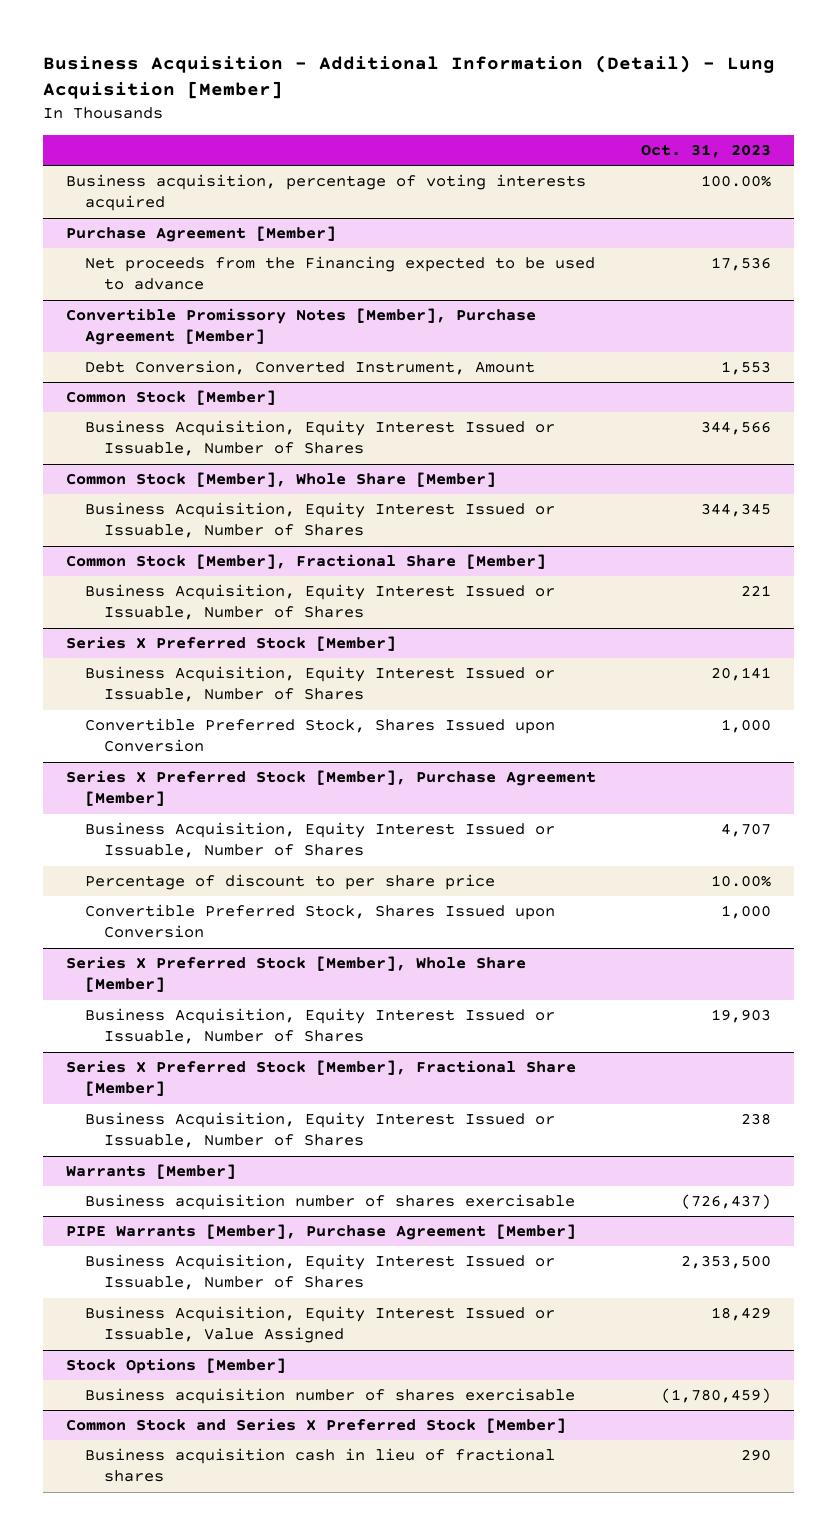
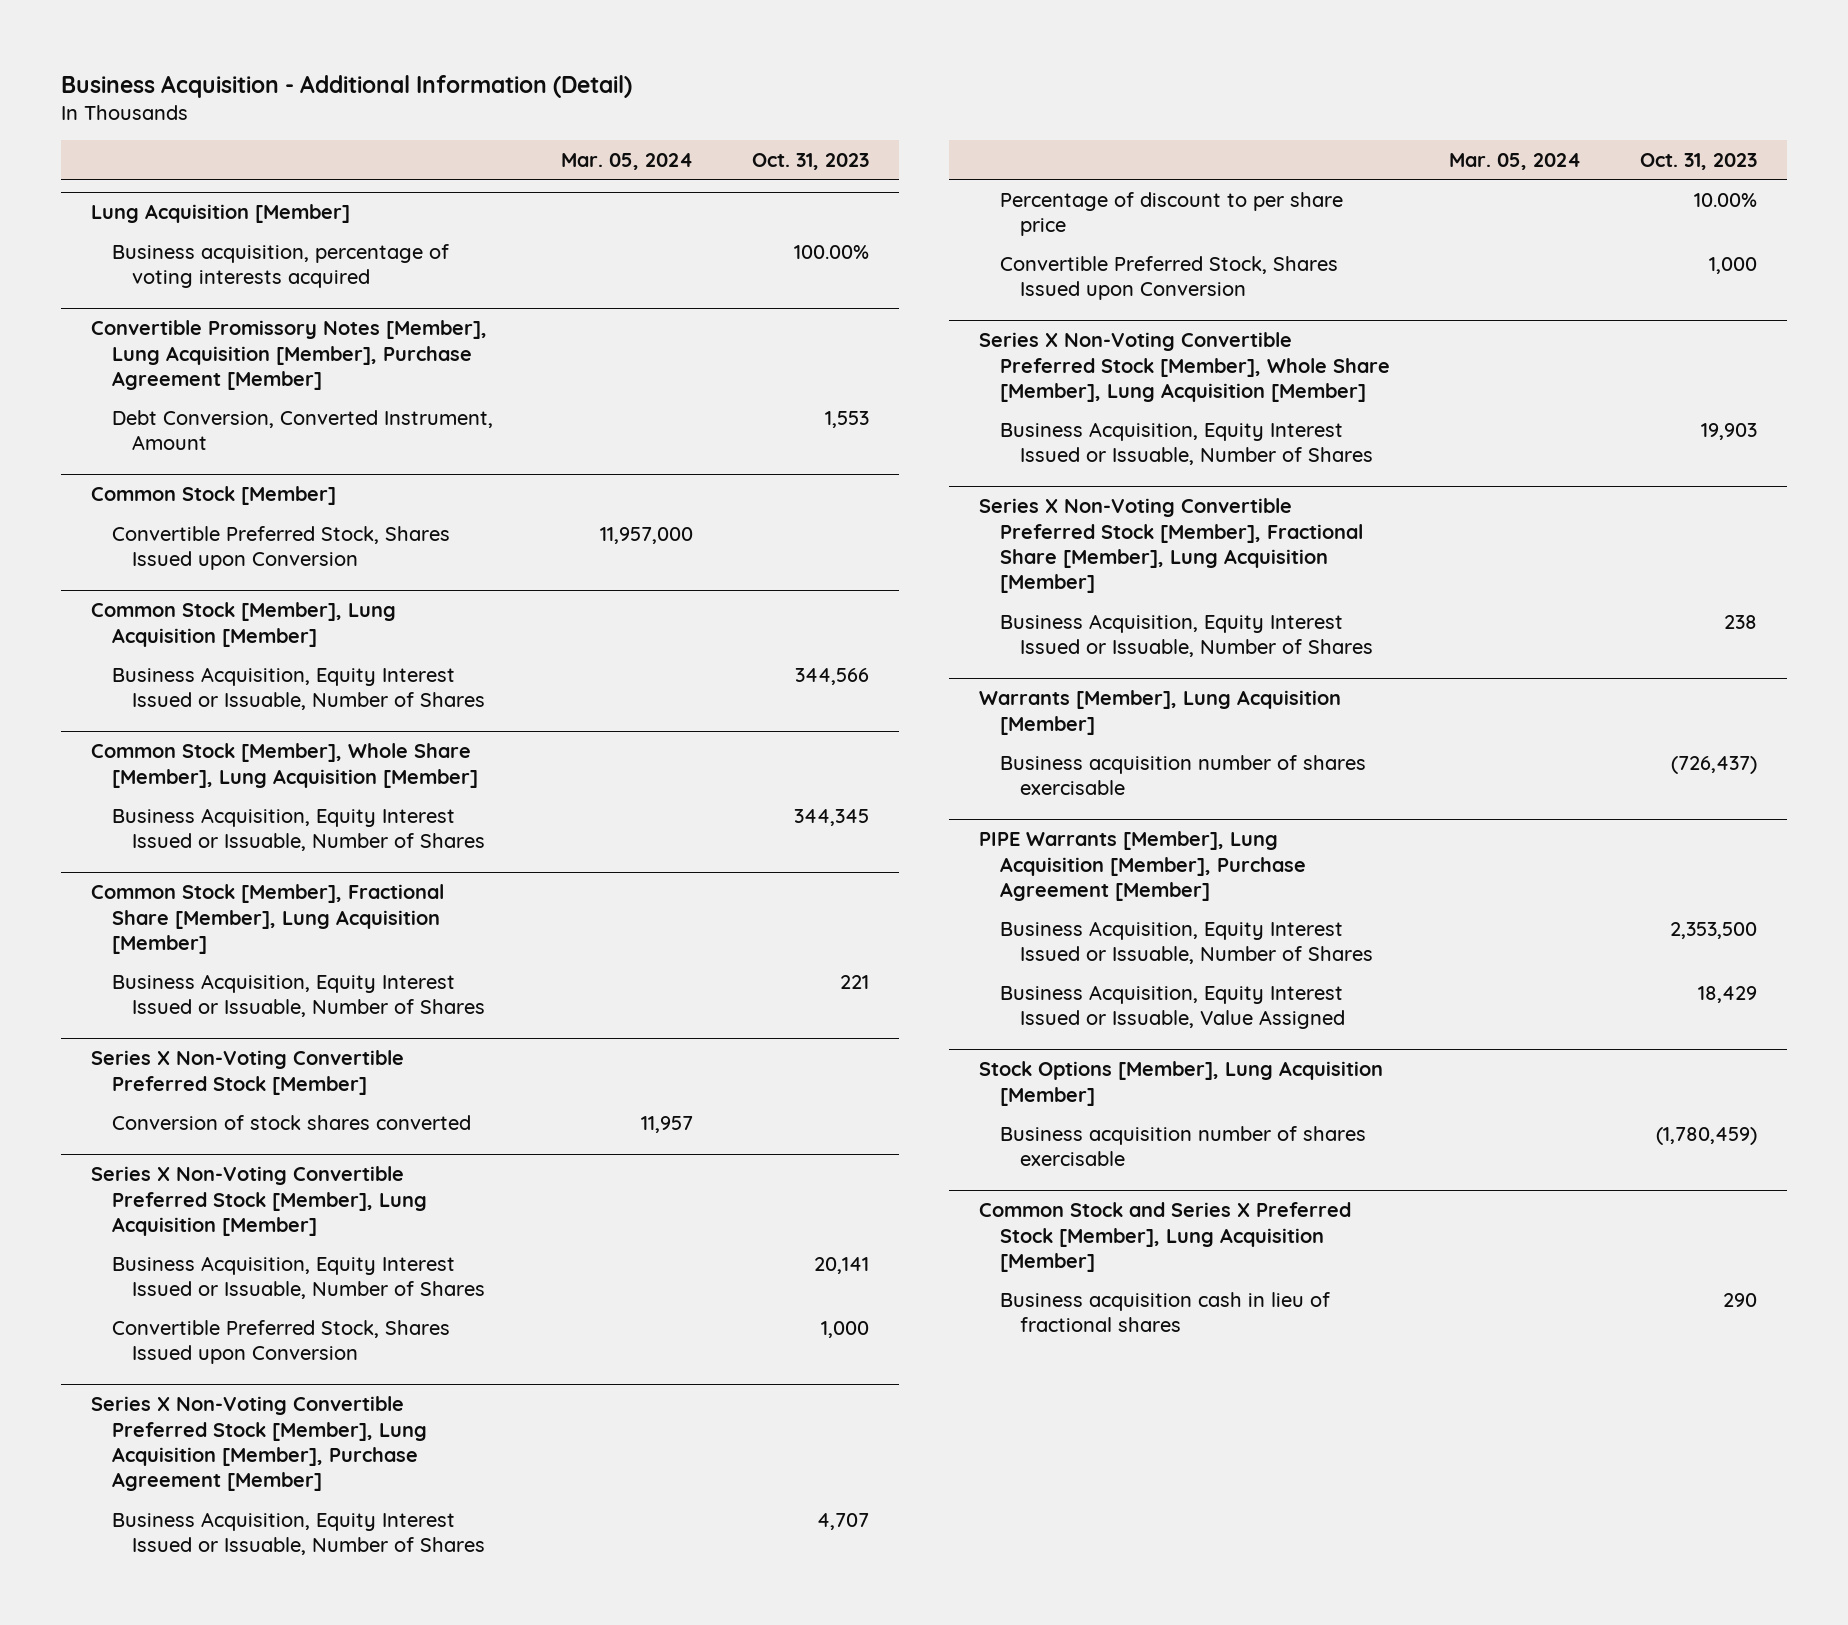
- Business Acquisition - Additional Information (Detail) - Lung Acquisition [Member]
+ Business Acquisition - Additional Information (Detail)
- | Oct. 31, 2023
+ | Mar. 05, 2024 | Oct. 31, 2023
+ Lung Acquisition [Member]
- Purchase Agreement [Member]
- Net proceeds from the Financing expected to be used to advance | 17,536
- Convertible Promissory Notes [Member], Purchase Agreement [Member]
+ Convertible Promissory Notes [Member], Lung Acquisition [Member], Purchase Agreement [Member]
@ Common Stock [Member]
+ Convertible Preferred Stock, Shares Issued upon Conversion | 11,957,000 |
+ Common Stock [Member], Lung Acquisition [Member]
- Common Stock [Member], Whole Share [Member]
+ Common Stock [Member], Whole Share [Member], Lung Acquisition [Member]
- Common Stock [Member], Fractional Share [Member]
+ Common Stock [Member], Fractional Share [Member], Lung Acquisition [Member]
- Series X Preferred Stock [Member]
+ Series X Non-Voting Convertible Preferred Stock [Member]
+ Conversion of stock shares converted | 11,957 |
+ Series X Non-Voting Convertible Preferred Stock [Member], Lung Acquisition [Member]
- Series X Preferred Stock [Member], Purchase Agreement [Member]
+ Series X Non-Voting Convertible Preferred Stock [Member], Lung Acquisition [Member], Purchase Agreement [Member]
- Series X Preferred Stock [Member], Whole Share [Member]
+ Series X Non-Voting Convertible Preferred Stock [Member], Whole Share [Member], Lung Acquisition [Member]
- Series X Preferred Stock [Member], Fractional Share [Member]
+ Series X Non-Voting Convertible Preferred Stock [Member], Fractional Share [Member], Lung Acquisition [Member]
- Warrants [Member]
+ Warrants [Member], Lung Acquisition [Member]
- PIPE Warrants [Member], Purchase Agreement [Member]
+ PIPE Warrants [Member], Lung Acquisition [Member], Purchase Agreement [Member]
- Stock Options [Member]
+ Stock Options [Member], Lung Acquisition [Member]
- Common Stock and Series X Preferred Stock [Member]
+ Common Stock and Series X Preferred Stock [Member], Lung Acquisition [Member]

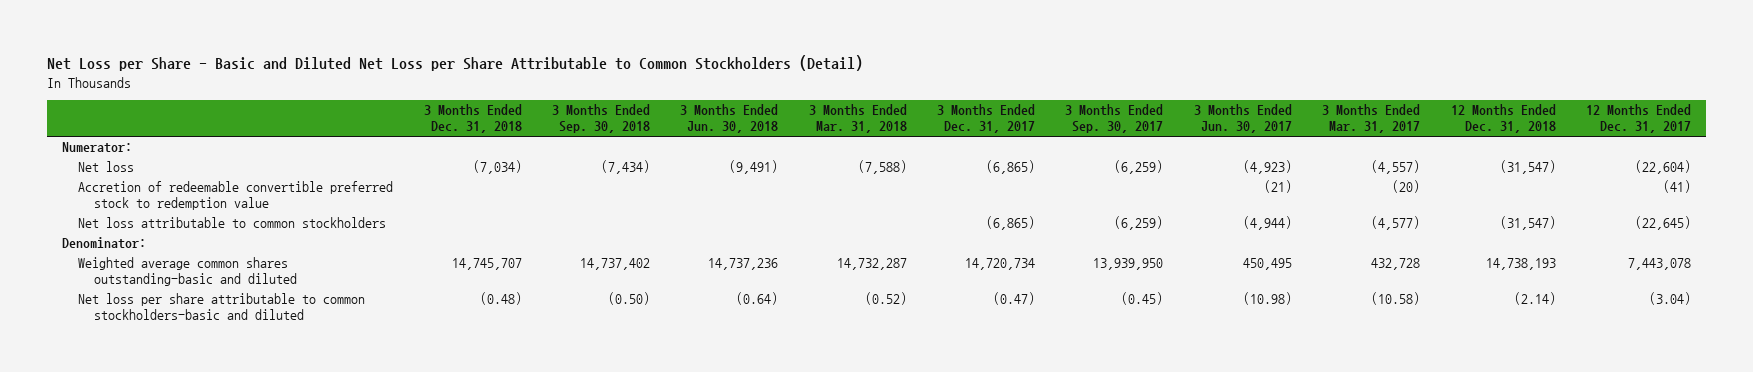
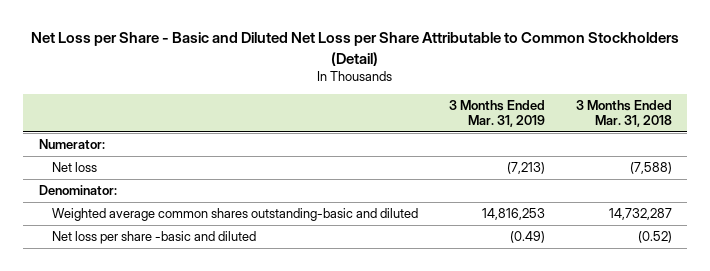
- | 3 Months Ended Dec. 31, 2018 | 3 Months Ended Sep. 30, 2018 | 3 Months Ended Jun. 30, 2018 | 3 Months Ended Mar. 31, 2018 | 3 Months Ended Dec. 31, 2017 | 3 Months Ended Sep. 30, 2017 | 3 Months Ended Jun. 30, 2017 | 3 Months Ended Mar. 31, 2017 | 12 Months Ended Dec. 31, 2018 | 12 Months Ended Dec. 31, 2017
+ | 3 Months Ended Mar. 31, 2019 | 3 Months Ended Mar. 31, 2018
- Accretion of redeemable convertible preferred stock to redemption value | | | | | | | (21) | (20) | | (41)
- Net loss attributable to common stockholders | | | | | (6,865) | (6,259) | (4,944) | (4,577) | (31,547) | (22,645)
- Net loss per share attributable to common stockholders-basic and diluted | (0.48) | (0.50) | (0.64) | (0.52) | (0.47) | (0.45) | (10.98) | (10.58) | (2.14) | (3.04)
+ Net loss per share -basic and diluted | (0.49) | (0.52)

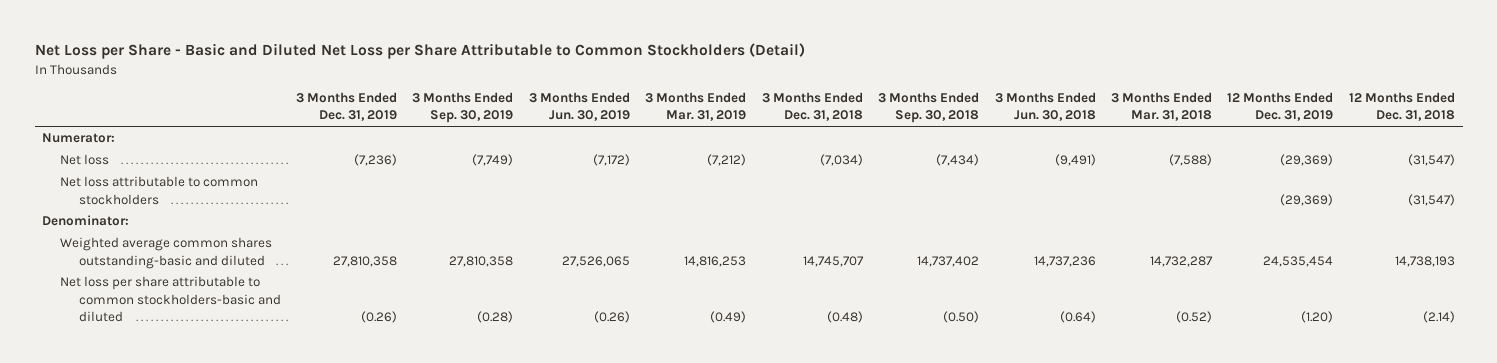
- | 3 Months Ended Mar. 31, 2019 | 3 Months Ended Mar. 31, 2018
+ | 3 Months Ended Dec. 31, 2019 | 3 Months Ended Sep. 30, 2019 | 3 Months Ended Jun. 30, 2019 | 3 Months Ended Mar. 31, 2019 | 3 Months Ended Dec. 31, 2018 | 3 Months Ended Sep. 30, 2018 | 3 Months Ended Jun. 30, 2018 | 3 Months Ended Mar. 31, 2018 | 12 Months Ended Dec. 31, 2019 | 12 Months Ended Dec. 31, 2018
- Net loss | (7,213) | (7,588)
+ Net loss | (7,236) | (7,749) | (7,172) | (7,212) | (7,034) | (7,434) | (9,491) | (7,588) | (29,369) | (31,547)
+ Net loss attributable to common stockholders | | | | | | | | | (29,369) | (31,547)
- Net loss per share -basic and diluted | (0.49) | (0.52)
+ Net loss per share attributable to common stockholders-basic and diluted | (0.26) | (0.28) | (0.26) | (0.49) | (0.48) | (0.50) | (0.64) | (0.52) | (1.20) | (2.14)

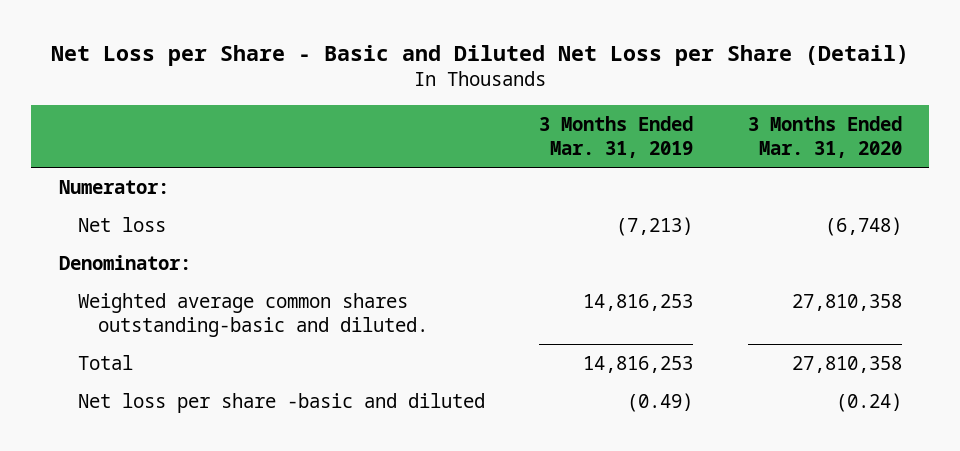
- Net Loss per Share - Basic and Diluted Net Loss per Share Attributable to Common Stockholders (Detail)
+ Net Loss per Share - Basic and Diluted Net Loss per Share (Detail)
- | 3 Months Ended Dec. 31, 2019 | 3 Months Ended Sep. 30, 2019 | 3 Months Ended Jun. 30, 2019 | 3 Months Ended Mar. 31, 2019 | 3 Months Ended Dec. 31, 2018 | 3 Months Ended Sep. 30, 2018 | 3 Months Ended Jun. 30, 2018 | 3 Months Ended Mar. 31, 2018 | 12 Months Ended Dec. 31, 2019 | 12 Months Ended Dec. 31, 2018
+ | 3 Months Ended Mar. 31, 2019 | 3 Months Ended Mar. 31, 2020
- Net loss | (7,236) | (7,749) | (7,172) | (7,212) | (7,034) | (7,434) | (9,491) | (7,588) | (29,369) | (31,547)
- Net loss attributable to common stockholders | | | | | | | | | (29,369) | (31,547)
+ Net loss | (7,213) | (6,748)
- Weighted average common shares outstanding-basic and diluted | 27,810,358 | 27,810,358 | 27,526,065 | 14,816,253 | 14,745,707 | 14,737,402 | 14,737,236 | 14,732,287 | 24,535,454 | 14,738,193
- Net loss per share attributable to common stockholders-basic and diluted | (0.26) | (0.28) | (0.26) | (0.49) | (0.48) | (0.50) | (0.64) | (0.52) | (1.20) | (2.14)
+ Weighted average common shares outstanding-basic and diluted. | 14,816,253 | 27,810,358
+ Total | 14,816,253 | 27,810,358
+ Net loss per share -basic and diluted | (0.49) | (0.24)

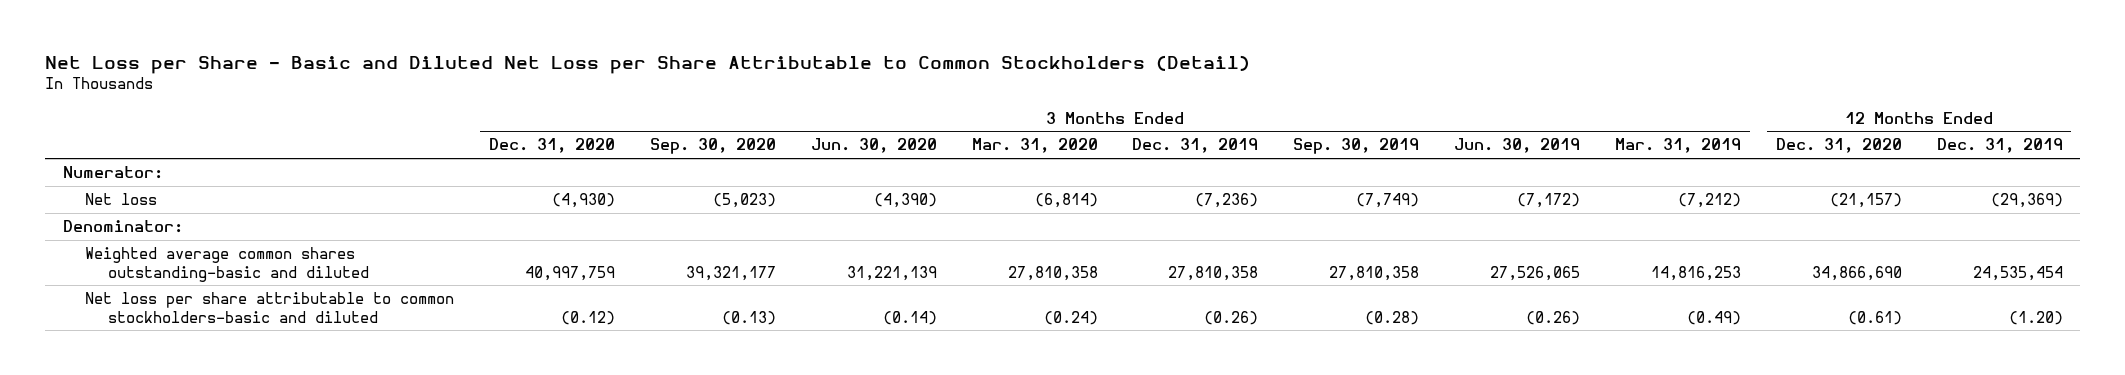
- Net Loss per Share - Basic and Diluted Net Loss per Share (Detail)
+ Net Loss per Share - Basic and Diluted Net Loss per Share Attributable to Common Stockholders (Detail)
- | 3 Months Ended Mar. 31, 2019 | 3 Months Ended Mar. 31, 2020
+ | 3 Months Ended Dec. 31, 2020 | 3 Months Ended Sep. 30, 2020 | 3 Months Ended Jun. 30, 2020 | 3 Months Ended Mar. 31, 2020 | 3 Months Ended Dec. 31, 2019 | 3 Months Ended Sep. 30, 2019 | 3 Months Ended Jun. 30, 2019 | 3 Months Ended Mar. 31, 2019 | 12 Months Ended Dec. 31, 2020 | 12 Months Ended Dec. 31, 2019
- Net loss | (7,213) | (6,748)
+ Net loss | (4,930) | (5,023) | (4,390) | (6,814) | (7,236) | (7,749) | (7,172) | (7,212) | (21,157) | (29,369)
- Weighted average common shares outstanding-basic and diluted. | 14,816,253 | 27,810,358
- Total | 14,816,253 | 27,810,358
- Net loss per share -basic and diluted | (0.49) | (0.24)
+ Weighted average common shares outstanding-basic and diluted | 40,997,759 | 39,321,177 | 31,221,139 | 27,810,358 | 27,810,358 | 27,810,358 | 27,526,065 | 14,816,253 | 34,866,690 | 24,535,454
+ Net loss per share attributable to common stockholders-basic and diluted | (0.12) | (0.13) | (0.14) | (0.24) | (0.26) | (0.28) | (0.26) | (0.49) | (0.61) | (1.20)

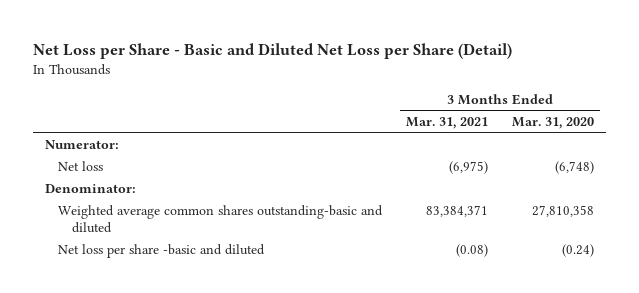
- Net Loss per Share - Basic and Diluted Net Loss per Share Attributable to Common Stockholders (Detail)
+ Net Loss per Share - Basic and Diluted Net Loss per Share (Detail)
- | 3 Months Ended Dec. 31, 2020 | 3 Months Ended Sep. 30, 2020 | 3 Months Ended Jun. 30, 2020 | 3 Months Ended Mar. 31, 2020 | 3 Months Ended Dec. 31, 2019 | 3 Months Ended Sep. 30, 2019 | 3 Months Ended Jun. 30, 2019 | 3 Months Ended Mar. 31, 2019 | 12 Months Ended Dec. 31, 2020 | 12 Months Ended Dec. 31, 2019
+ | 3 Months Ended Mar. 31, 2021 | 3 Months Ended Mar. 31, 2020
- Net loss | (4,930) | (5,023) | (4,390) | (6,814) | (7,236) | (7,749) | (7,172) | (7,212) | (21,157) | (29,369)
+ Net loss | (6,975) | (6,748)
- Net loss per share attributable to common stockholders-basic and diluted | (0.12) | (0.13) | (0.14) | (0.24) | (0.26) | (0.28) | (0.26) | (0.49) | (0.61) | (1.20)
+ Net loss per share -basic and diluted | (0.08) | (0.24)

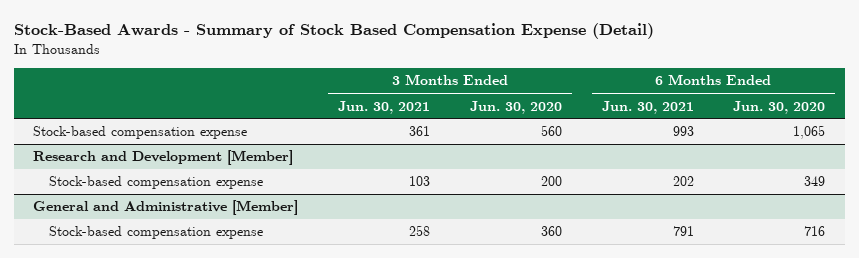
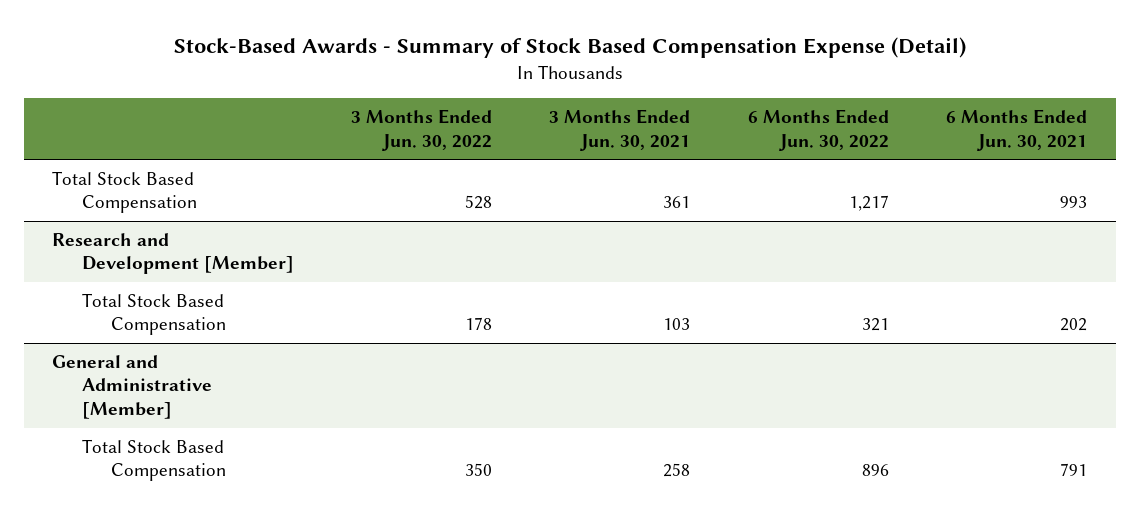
- | 3 Months Ended Jun. 30, 2021 | 3 Months Ended Jun. 30, 2020 | 6 Months Ended Jun. 30, 2021 | 6 Months Ended Jun. 30, 2020
+ | 3 Months Ended Jun. 30, 2022 | 3 Months Ended Jun. 30, 2021 | 6 Months Ended Jun. 30, 2022 | 6 Months Ended Jun. 30, 2021
- Stock-based compensation expense | 361 | 560 | 993 | 1,065
+ Total Stock Based Compensation | 528 | 361 | 1,217 | 993
@ Research and Development [Member]
- Stock-based compensation expense | 103 | 200 | 202 | 349
+ Total Stock Based Compensation | 178 | 103 | 321 | 202
@ General and Administrative [Member]
- Stock-based compensation expense | 258 | 360 | 791 | 716
+ Total Stock Based Compensation | 350 | 258 | 896 | 791

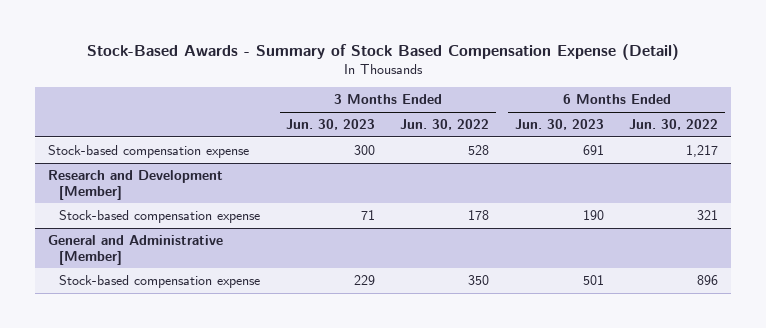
- | 3 Months Ended Jun. 30, 2022 | 3 Months Ended Jun. 30, 2021 | 6 Months Ended Jun. 30, 2022 | 6 Months Ended Jun. 30, 2021
+ | 3 Months Ended Jun. 30, 2023 | 3 Months Ended Jun. 30, 2022 | 6 Months Ended Jun. 30, 2023 | 6 Months Ended Jun. 30, 2022
- Total Stock Based Compensation | 528 | 361 | 1,217 | 993
+ Stock-based compensation expense | 300 | 528 | 691 | 1,217
@ Research and Development [Member]
- Total Stock Based Compensation | 178 | 103 | 321 | 202
+ Stock-based compensation expense | 71 | 178 | 190 | 321
@ General and Administrative [Member]
- Total Stock Based Compensation | 350 | 258 | 896 | 791
+ Stock-based compensation expense | 229 | 350 | 501 | 896

